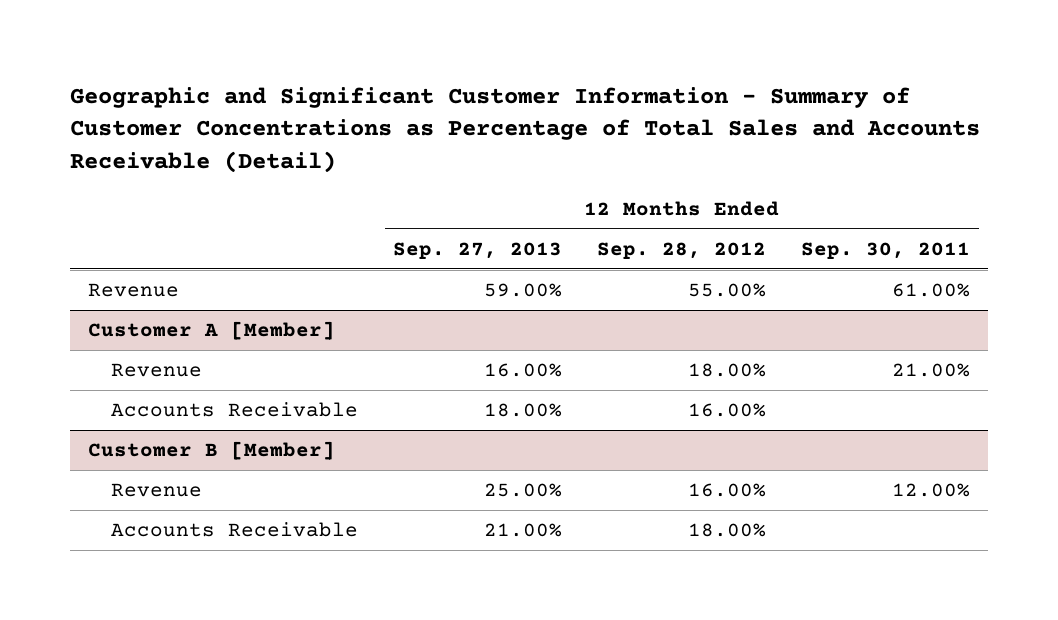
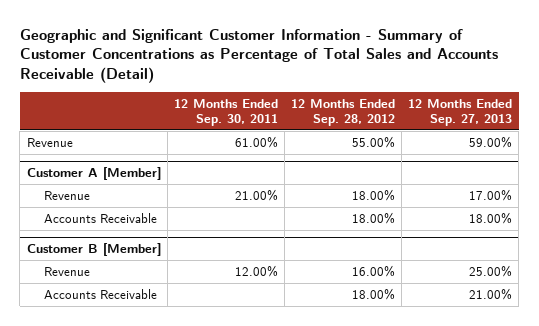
- | 12 Months Ended Sep. 27, 2013 | 12 Months Ended Sep. 28, 2012 | 12 Months Ended Sep. 30, 2011
+ | 12 Months Ended Sep. 30, 2011 | 12 Months Ended Sep. 28, 2012 | 12 Months Ended Sep. 27, 2013
@ Customer A [Member]
- Revenue | 16.00% | 18.00% | 21.00%
- Accounts Receivable | 18.00% | 16.00% |
+ Revenue | 21.00% | 18.00% | 17.00%
+ Accounts Receivable | | 18.00% | 18.00%

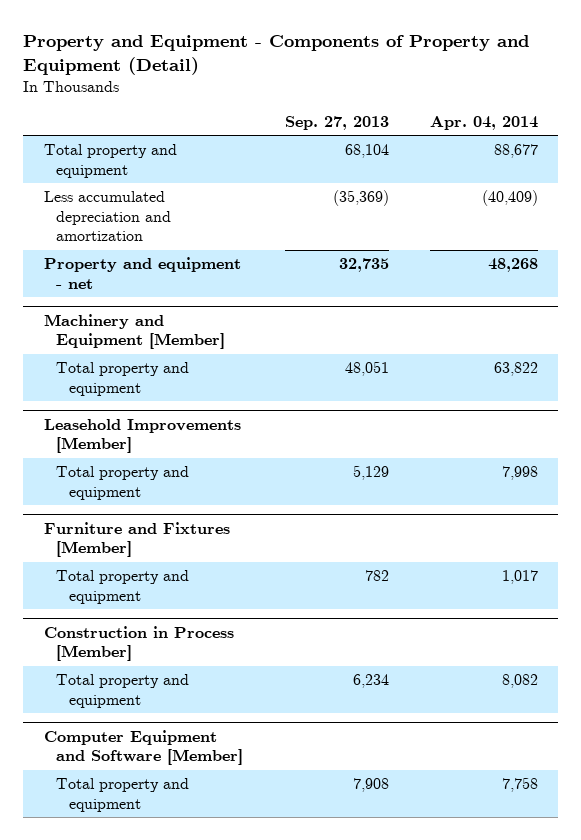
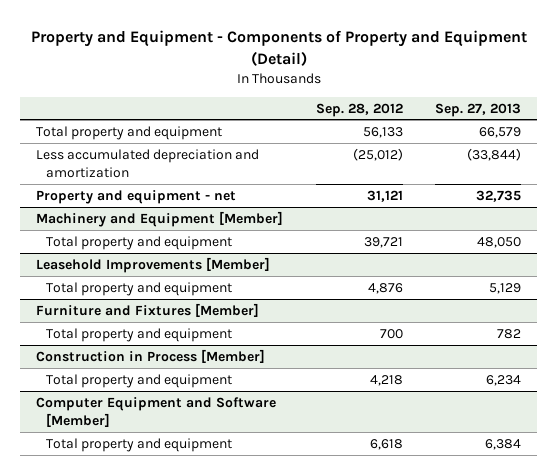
- | Sep. 27, 2013 | Apr. 04, 2014
+ | Sep. 28, 2012 | Sep. 27, 2013
- Total property and equipment | 68,104 | 88,677
- Less accumulated depreciation and amortization | (35,369) | (40,409)
+ Total property and equipment | 56,133 | 66,579
+ Less accumulated depreciation and amortization | (25,012) | (33,844)
@ Machinery and Equipment [Member]
- Total property and equipment | 48,051 | 63,822
+ Total property and equipment | 39,721 | 48,050
@ Computer Equipment and Software [Member]
- Total property and equipment | 7,908 | 7,758
+ Total property and equipment | 6,618 | 6,384

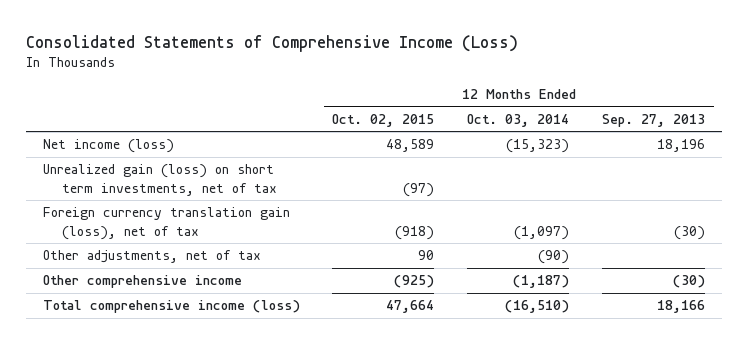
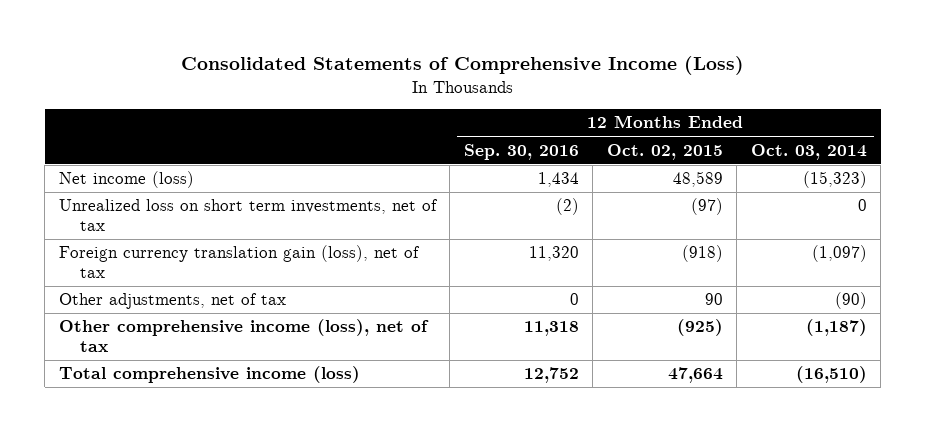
- | 12 Months Ended Oct. 02, 2015 | 12 Months Ended Oct. 03, 2014 | 12 Months Ended Sep. 27, 2013
+ | 12 Months Ended Sep. 30, 2016 | 12 Months Ended Oct. 02, 2015 | 12 Months Ended Oct. 03, 2014
- Unrealized gain (loss) on short term investments, net of tax | (97) | |
+ Unrealized loss on short term investments, net of tax | (2) | (97) | 0
- Other comprehensive income | (925) | (1,187) | (30)
+ Other comprehensive income (loss), net of tax | 11,318 | (925) | (1,187)

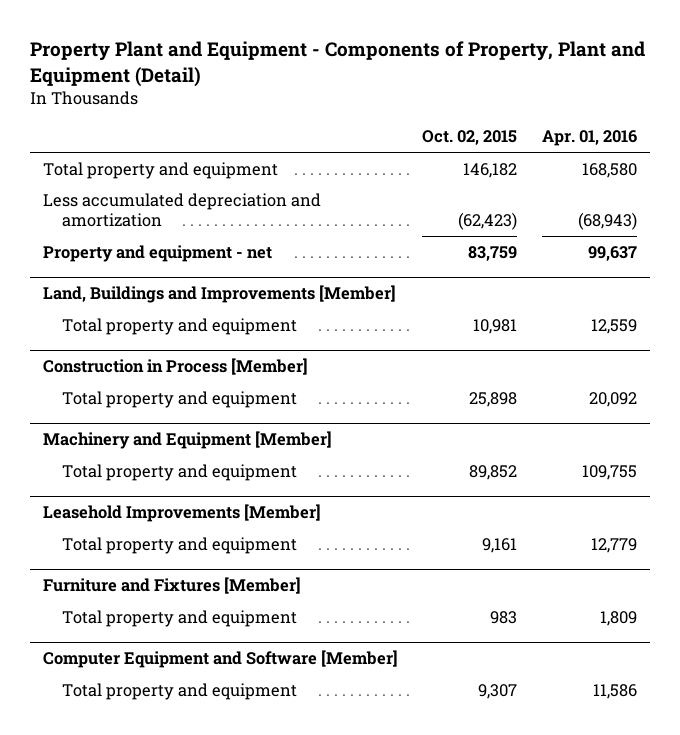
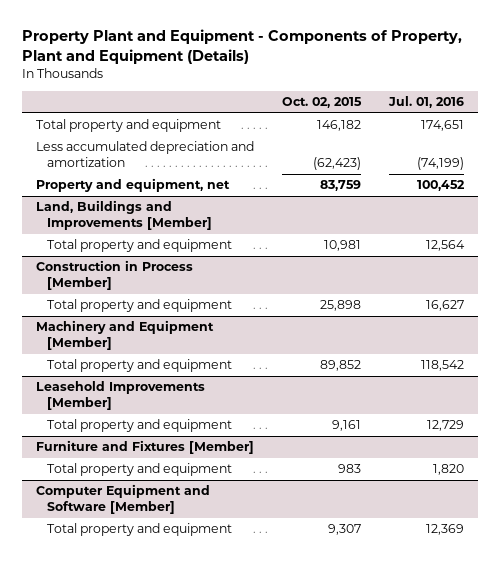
- Property Plant and Equipment - Components of Property, Plant and Equipment (Detail)
+ Property Plant and Equipment - Components of Property, Plant and Equipment (Details)
- | Oct. 02, 2015 | Apr. 01, 2016
+ | Oct. 02, 2015 | Jul. 01, 2016
- Property and equipment - net | 83,759 | 99,637
+ Property and equipment, net | 83,759 | 100,452

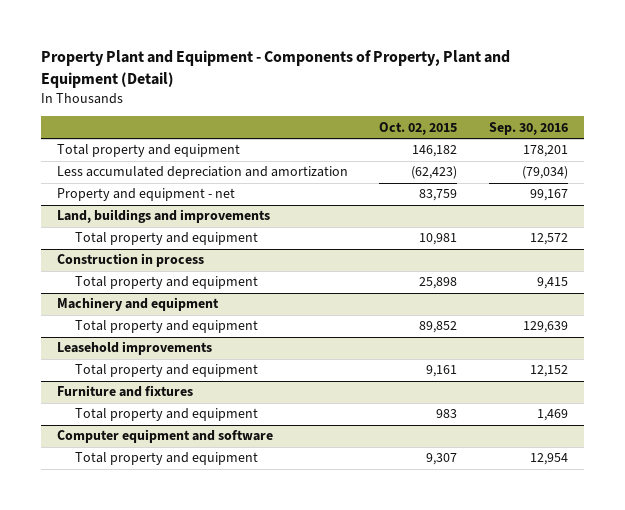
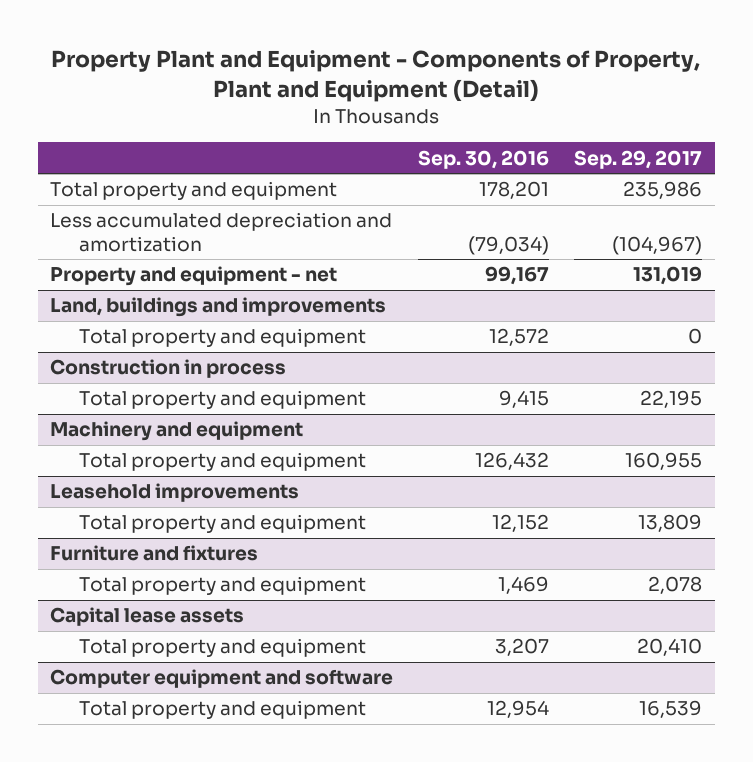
- | Oct. 02, 2015 | Sep. 30, 2016
+ | Sep. 30, 2016 | Sep. 29, 2017
@ Machinery and equipment
- Total property and equipment | 89,852 | 129,639
+ Total property and equipment | 126,432 | 160,955
+ Capital lease assets
+ Total property and equipment | 3,207 | 20,410

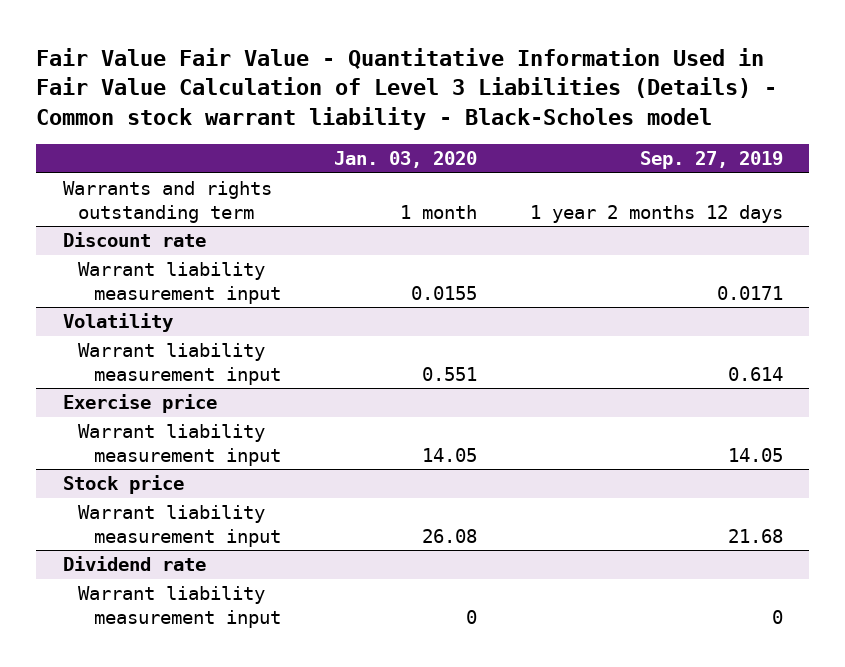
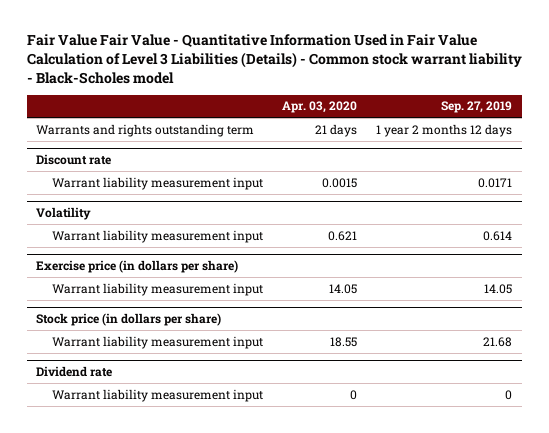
- | Jan. 03, 2020 | Sep. 27, 2019
+ | Apr. 03, 2020 | Sep. 27, 2019
- Exercise price
+ Exercise price (in dollars per share)
- Stock price
+ Stock price (in dollars per share)

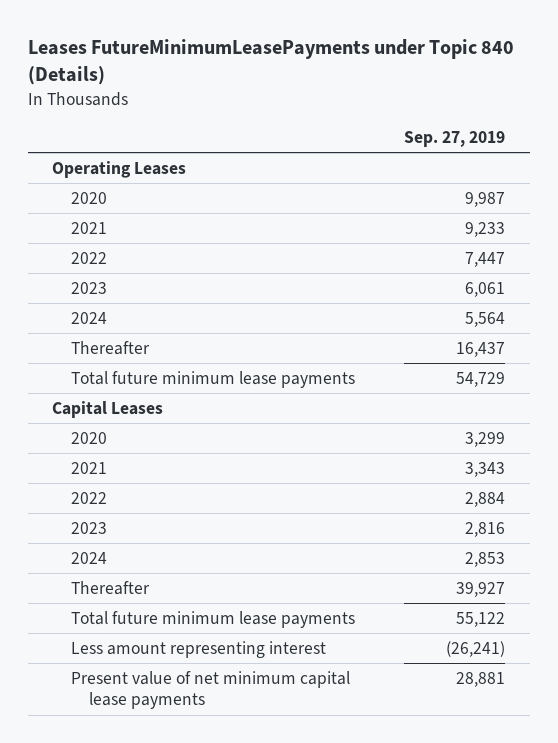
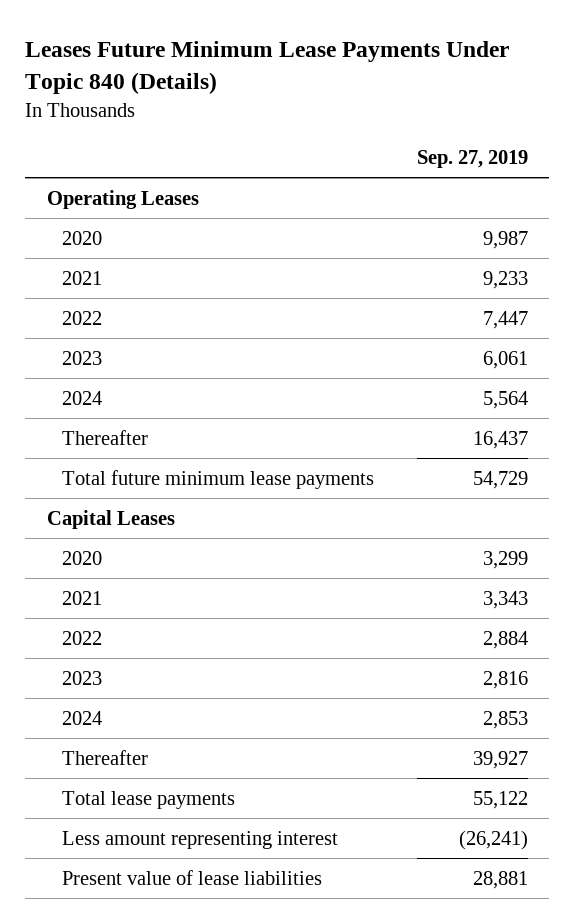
- Leases FutureMinimumLeasePayments under Topic 840 (Details)
+ Leases Future Minimum Lease Payments Under Topic 840 (Details)
- Total future minimum lease payments | 55,122
+ Total lease payments | 55,122
- Present value of net minimum capital lease payments | 28,881
+ Present value of lease liabilities | 28,881

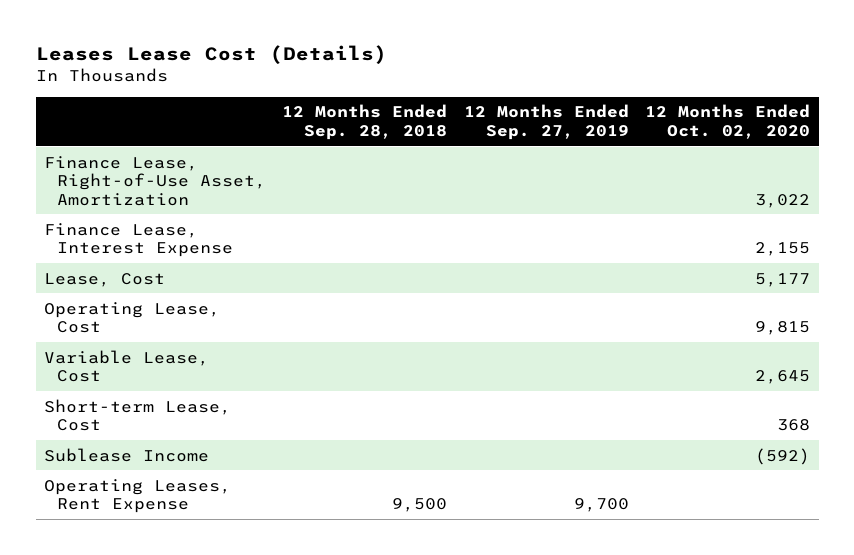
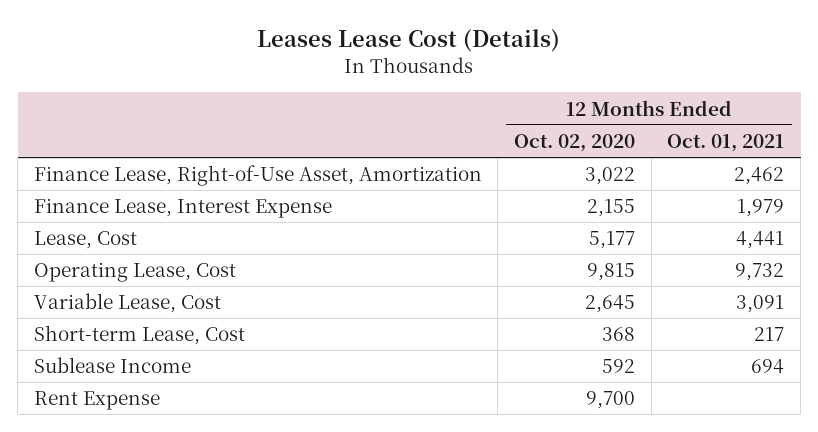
- | 12 Months Ended Sep. 28, 2018 | 12 Months Ended Sep. 27, 2019 | 12 Months Ended Oct. 02, 2020
+ | 12 Months Ended Oct. 02, 2020 | 12 Months Ended Oct. 01, 2021
- Sublease Income | | | (592)
- Operating Leases, Rent Expense | 9,500 | 9,700 |
+ Sublease Income | 592 | 694
+ Rent Expense | 9,700 |

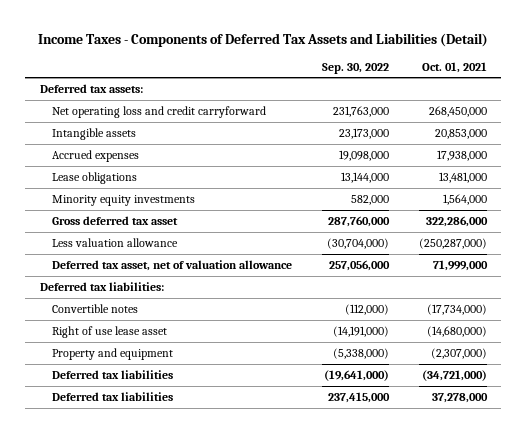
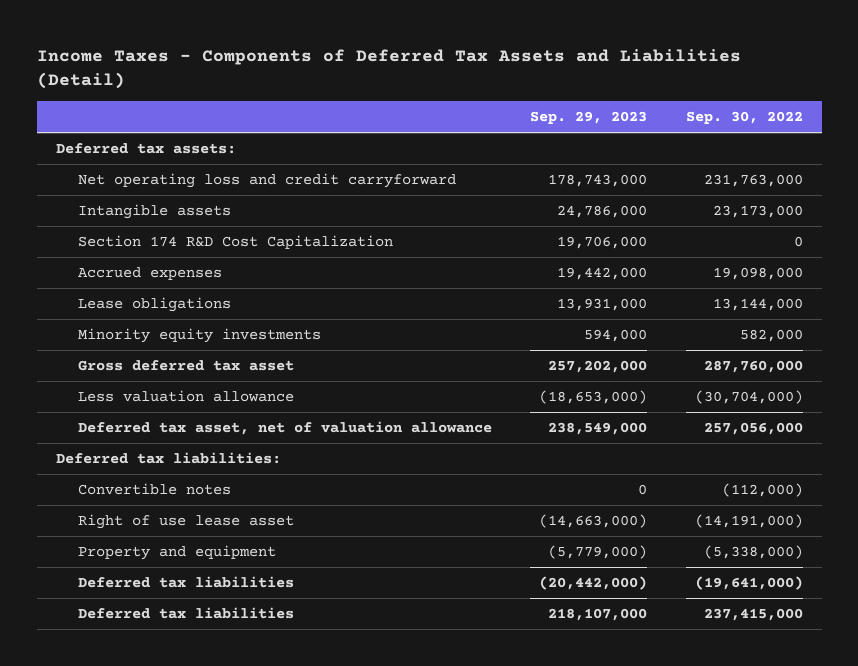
- | Sep. 30, 2022 | Oct. 01, 2021
+ | Sep. 29, 2023 | Sep. 30, 2022
+ Section 174 R&D Cost Capitalization | 19,706,000 | 0

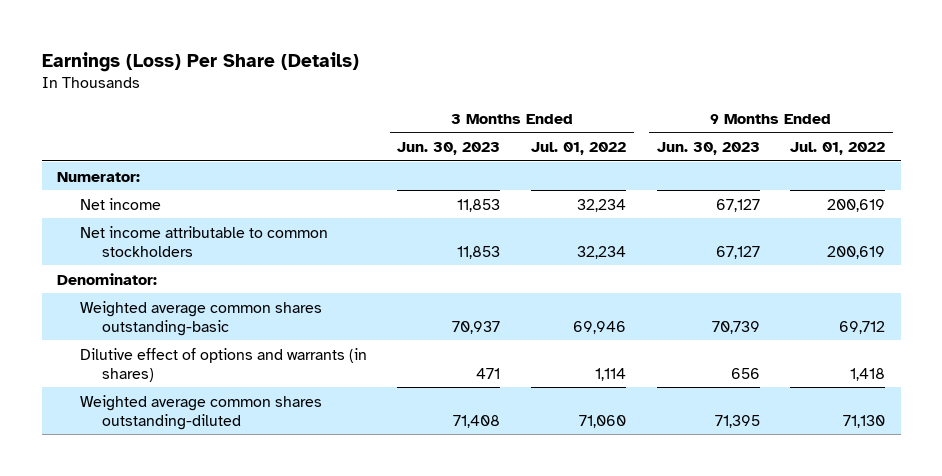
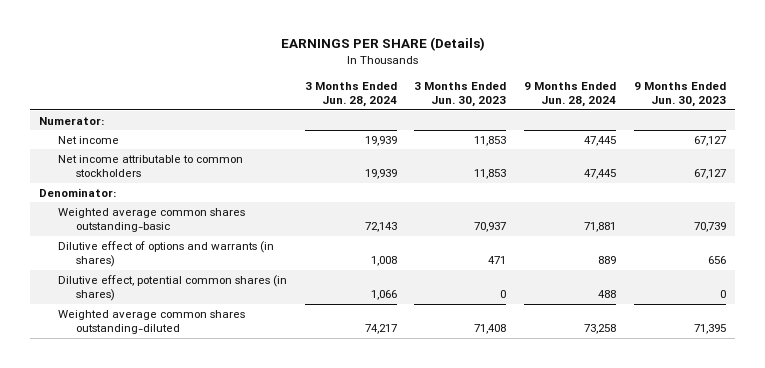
- Earnings (Loss) Per Share (Details)
+ EARNINGS PER SHARE (Details)
- | 3 Months Ended Jun. 30, 2023 | 3 Months Ended Jul. 01, 2022 | 9 Months Ended Jun. 30, 2023 | 9 Months Ended Jul. 01, 2022
+ | 3 Months Ended Jun. 28, 2024 | 3 Months Ended Jun. 30, 2023 | 9 Months Ended Jun. 28, 2024 | 9 Months Ended Jun. 30, 2023
+ Dilutive effect, potential common shares (in shares) | 1,066 | 0 | 488 | 0

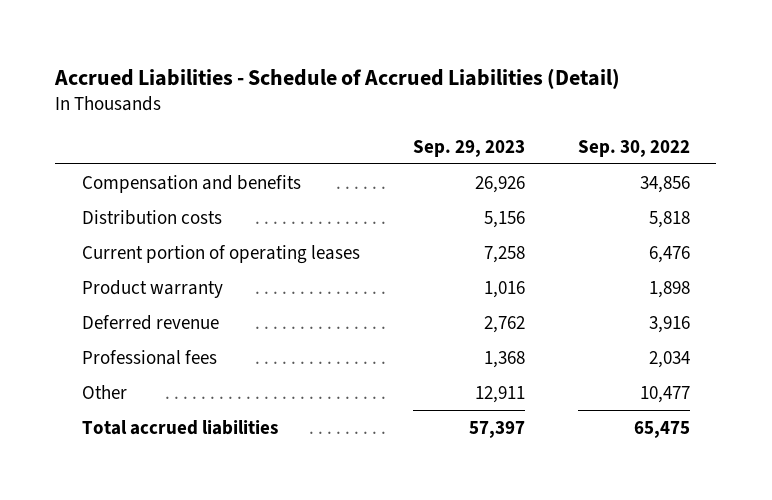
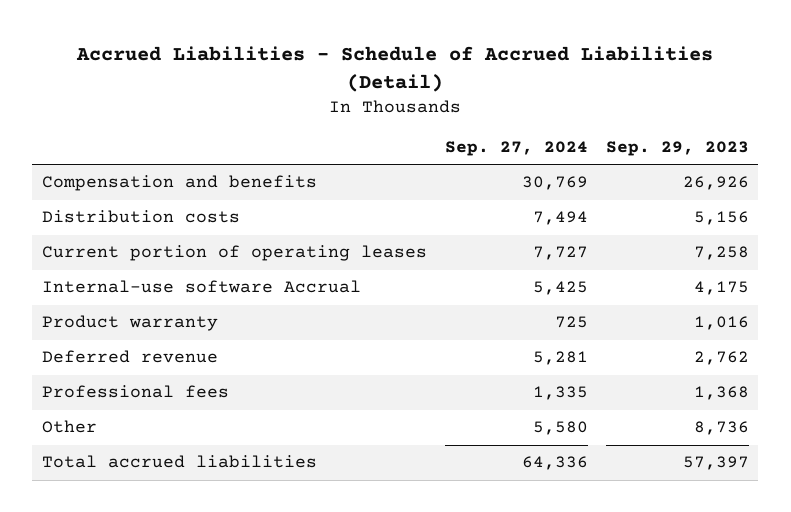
- | Sep. 29, 2023 | Sep. 30, 2022
+ | Sep. 27, 2024 | Sep. 29, 2023
+ Internal-use software Accrual | 5,425 | 4,175
- Other | 12,911 | 10,477
+ Other | 5,580 | 8,736

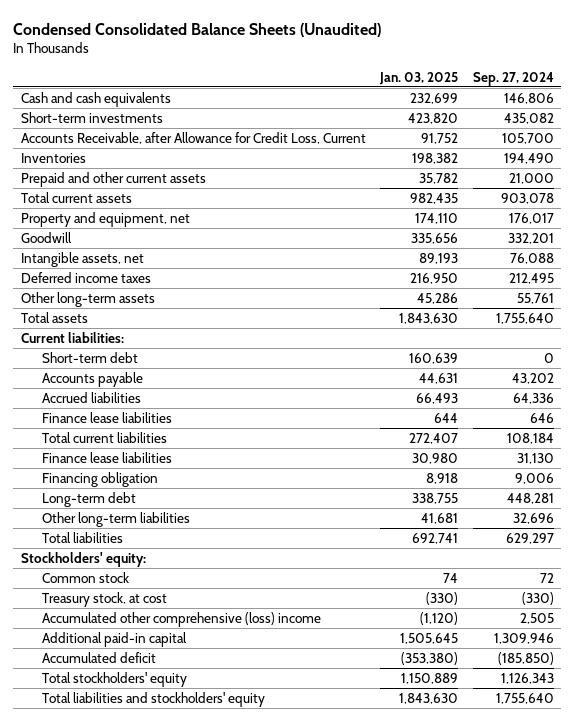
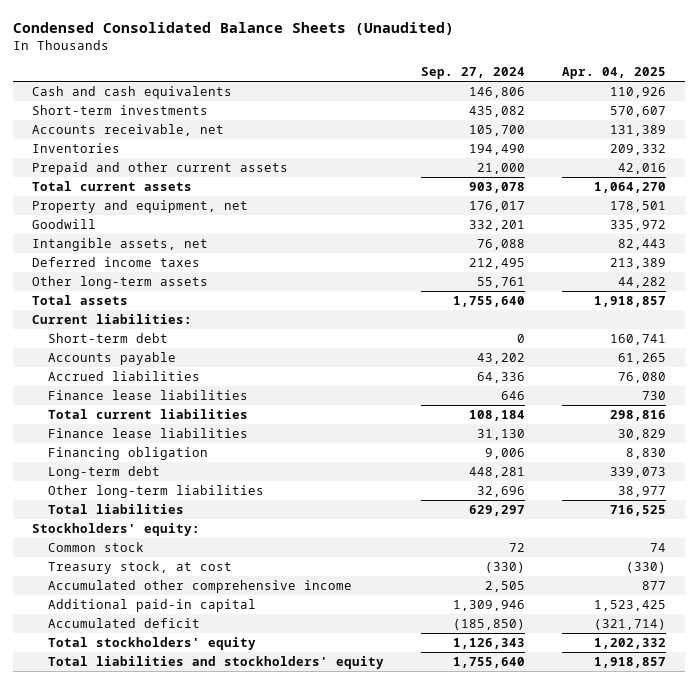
- | Jan. 03, 2025 | Sep. 27, 2024
+ | Sep. 27, 2024 | Apr. 04, 2025
- Accounts Receivable, after Allowance for Credit Loss, Current | 91,752 | 105,700
+ Accounts receivable, net | 105,700 | 131,389
- Accumulated other comprehensive (loss) income | (1,120) | 2,505
+ Accumulated other comprehensive income | 2,505 | 877

